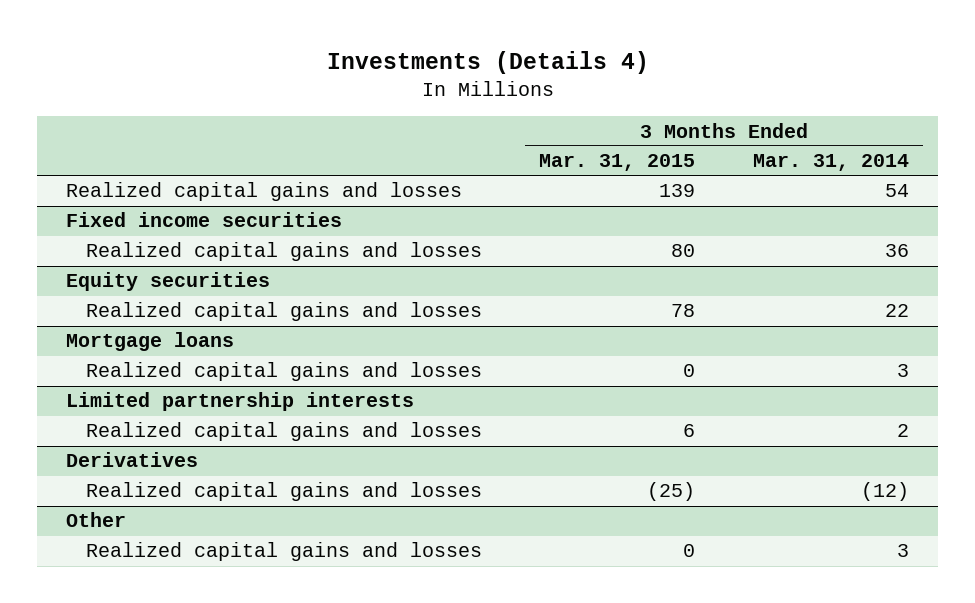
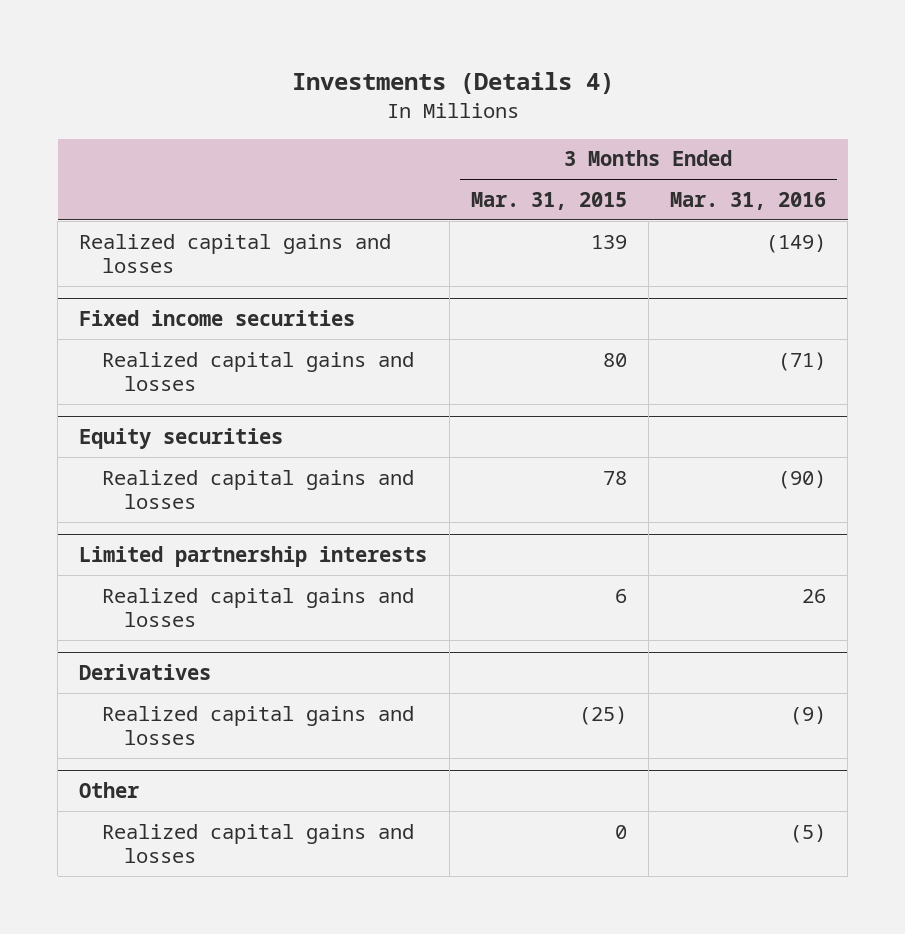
- | 3 Months Ended Mar. 31, 2015 | 3 Months Ended Mar. 31, 2014
+ | 3 Months Ended Mar. 31, 2015 | 3 Months Ended Mar. 31, 2016
- Mortgage loans
- Realized capital gains and losses | 0 | 3

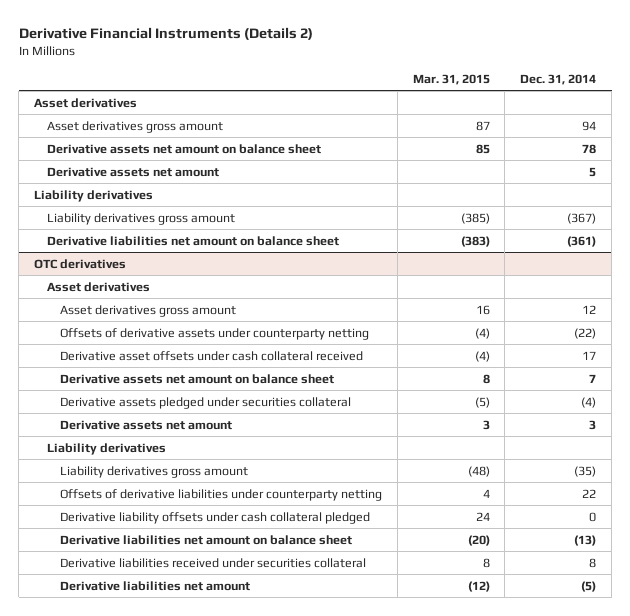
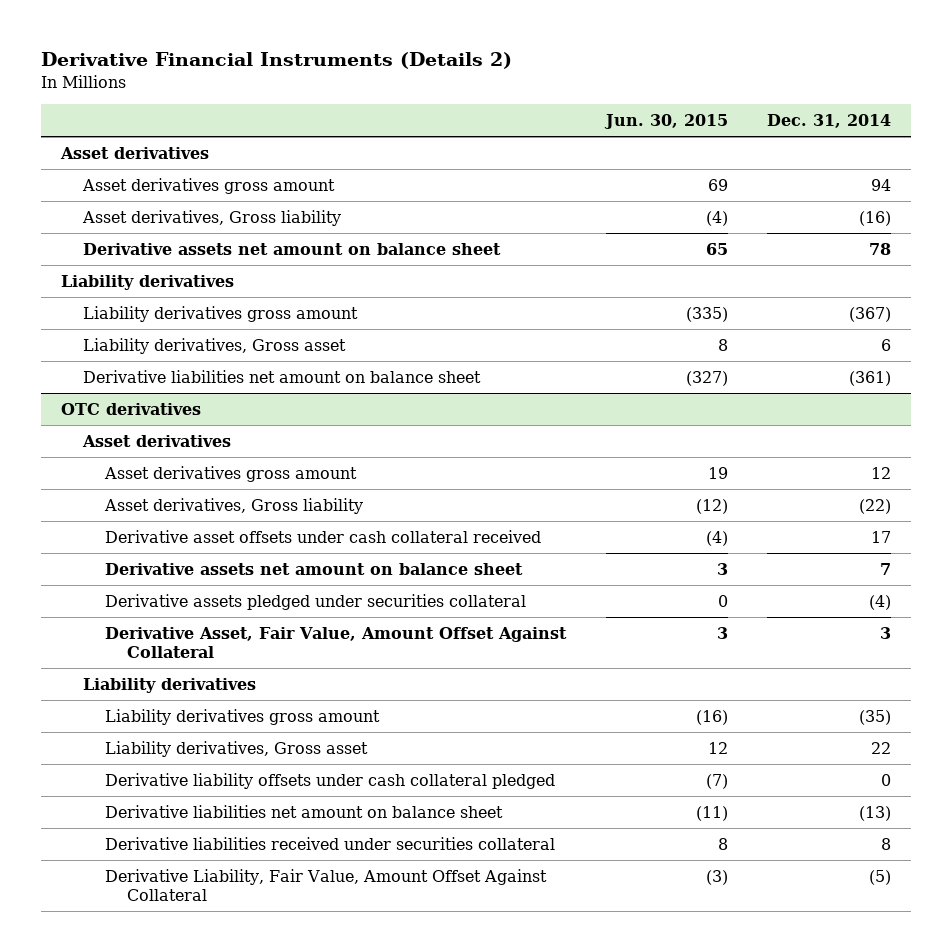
- | Mar. 31, 2015 | Dec. 31, 2014
+ | Jun. 30, 2015 | Dec. 31, 2014
+ Asset derivatives, Gross liability | (4) | (16)
- Derivative assets net amount | | 5
+ Liability derivatives, Gross asset | 8 | 6
@ OTC derivatives
- Offsets of derivative assets under counterparty netting | (4) | (22)
+ Asset derivatives, Gross liability | (12) | (22)
- Derivative assets net amount | 3 | 3
+ Derivative Asset, Fair Value, Amount Offset Against Collateral | 3 | 3
- Offsets of derivative liabilities under counterparty netting | 4 | 22
+ Liability derivatives, Gross asset | 12 | 22
- Derivative liabilities net amount | (12) | (5)
+ Derivative Liability, Fair Value, Amount Offset Against Collateral | (3) | (5)

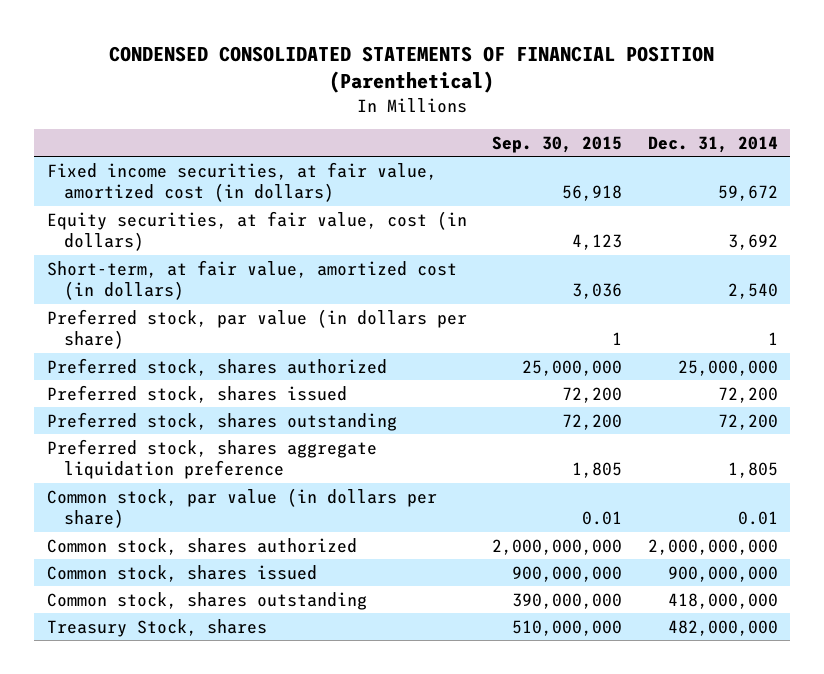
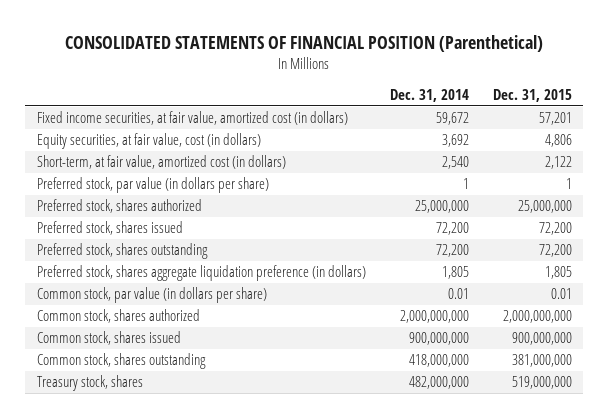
- CONDENSED CONSOLIDATED STATEMENTS OF FINANCIAL POSITION (Parenthetical)
+ CONSOLIDATED STATEMENTS OF FINANCIAL POSITION (Parenthetical)
- | Sep. 30, 2015 | Dec. 31, 2014
+ | Dec. 31, 2014 | Dec. 31, 2015
- Preferred stock, shares aggregate liquidation preference | 1,805 | 1,805
+ Preferred stock, shares aggregate liquidation preference (in dollars) | 1,805 | 1,805
- Treasury Stock, shares | 510,000,000 | 482,000,000
+ Treasury stock, shares | 482,000,000 | 519,000,000

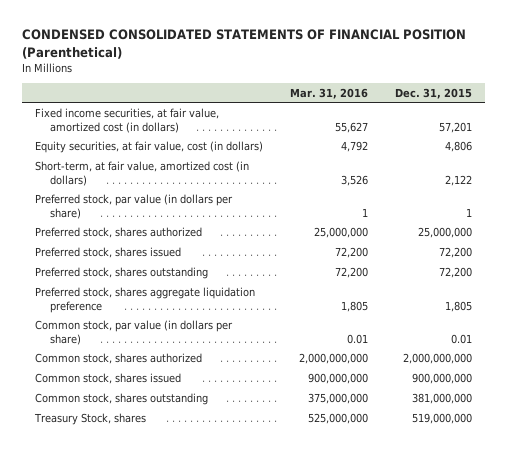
- CONSOLIDATED STATEMENTS OF FINANCIAL POSITION (Parenthetical)
+ CONDENSED CONSOLIDATED STATEMENTS OF FINANCIAL POSITION (Parenthetical)
- | Dec. 31, 2014 | Dec. 31, 2015
+ | Mar. 31, 2016 | Dec. 31, 2015
- Preferred stock, shares aggregate liquidation preference (in dollars) | 1,805 | 1,805
+ Preferred stock, shares aggregate liquidation preference | 1,805 | 1,805
- Treasury stock, shares | 482,000,000 | 519,000,000
+ Treasury Stock, shares | 525,000,000 | 519,000,000

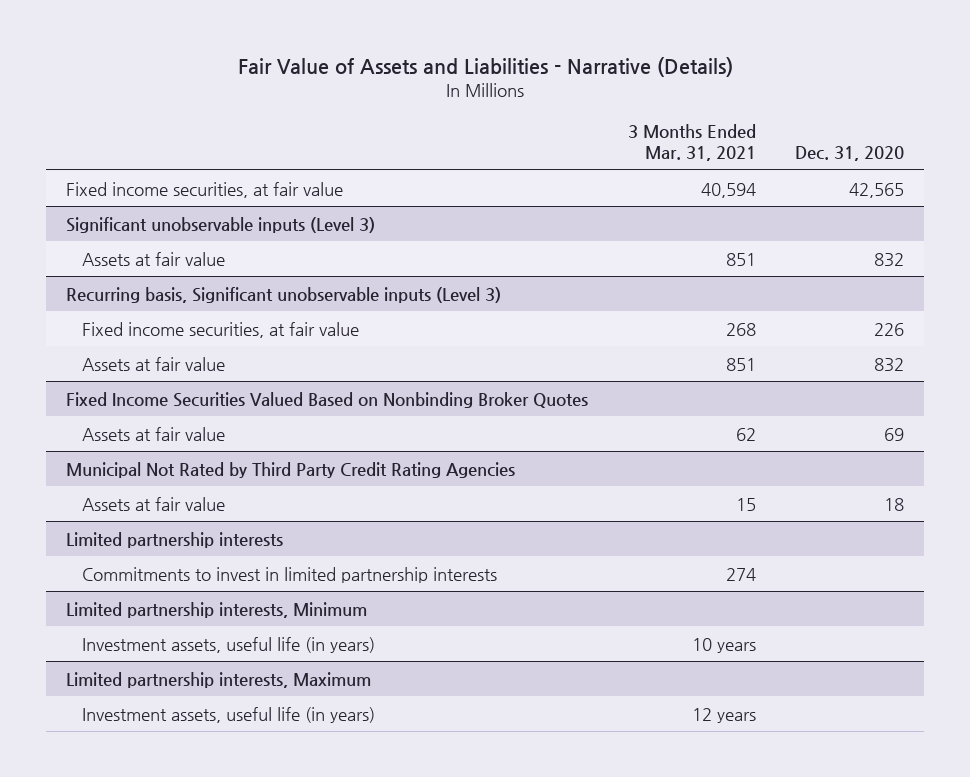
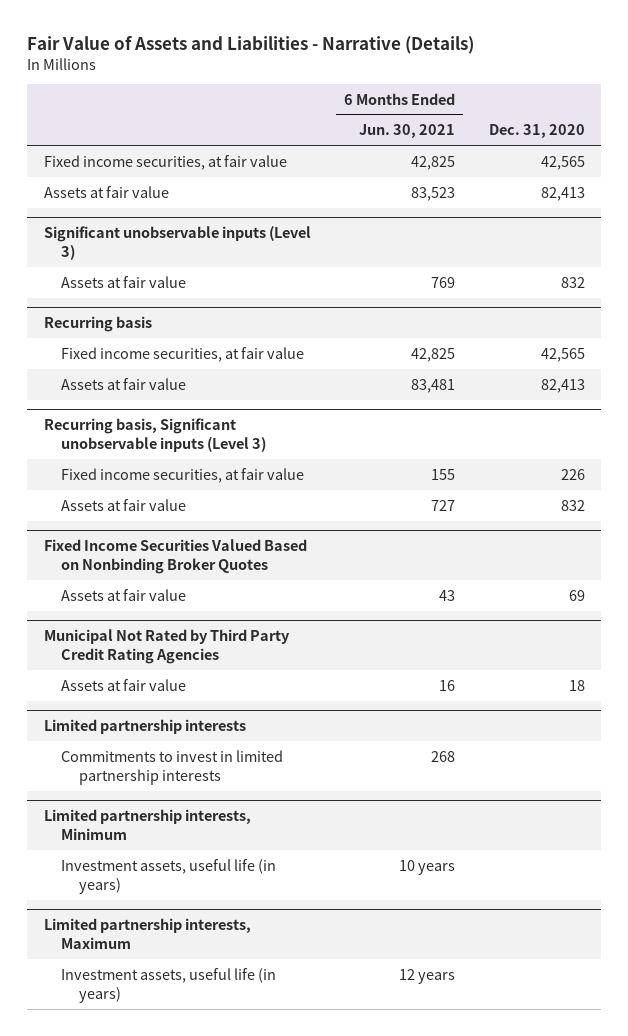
- | 3 Months Ended Mar. 31, 2021 | Dec. 31, 2020
+ | 6 Months Ended Jun. 30, 2021 | Dec. 31, 2020
+ Assets at fair value | 83,523 | 82,413
+ Recurring basis
+ Fixed income securities, at fair value | 42,825 | 42,565
+ Assets at fair value | 83,481 | 82,413

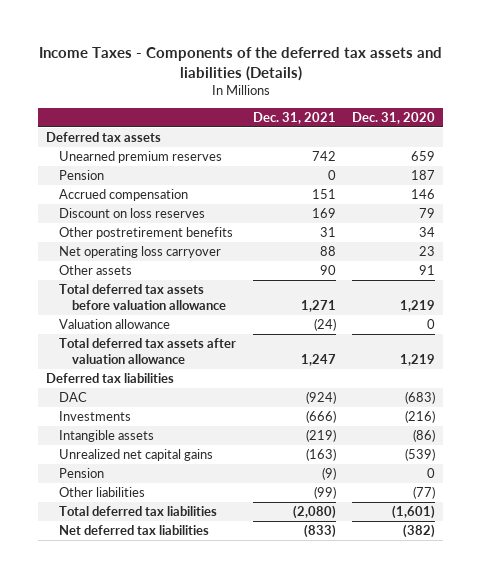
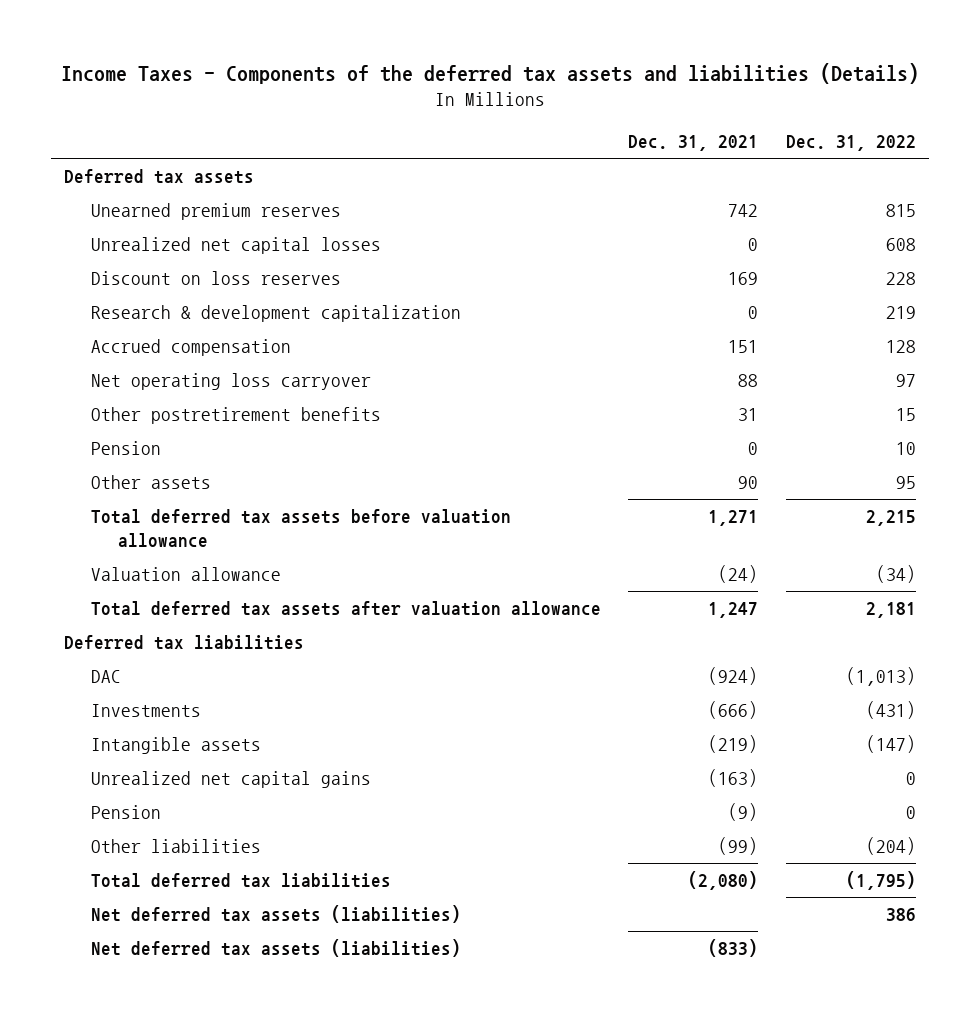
- | Dec. 31, 2021 | Dec. 31, 2020
+ | Dec. 31, 2021 | Dec. 31, 2022
+ Unrealized net capital losses | 0 | 608
+ Research & development capitalization | 0 | 219
moved down: Accrued compensation | 151 | 128
moved down: Other postretirement benefits | 31 | 15
moved down: Pension | 0 | 10
- Net deferred tax liabilities | (833) | (382)
+ Net deferred tax assets (liabilities) | | 386
+ Net deferred tax assets (liabilities) | (833) |

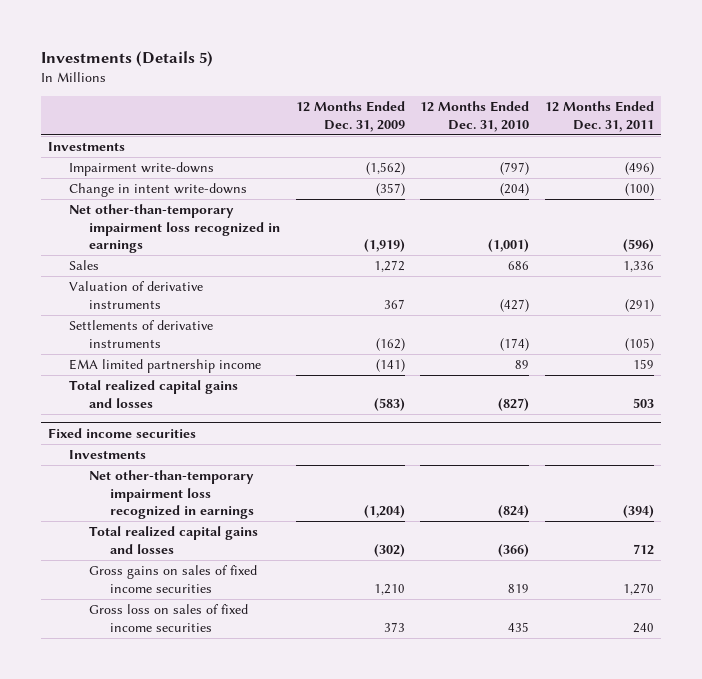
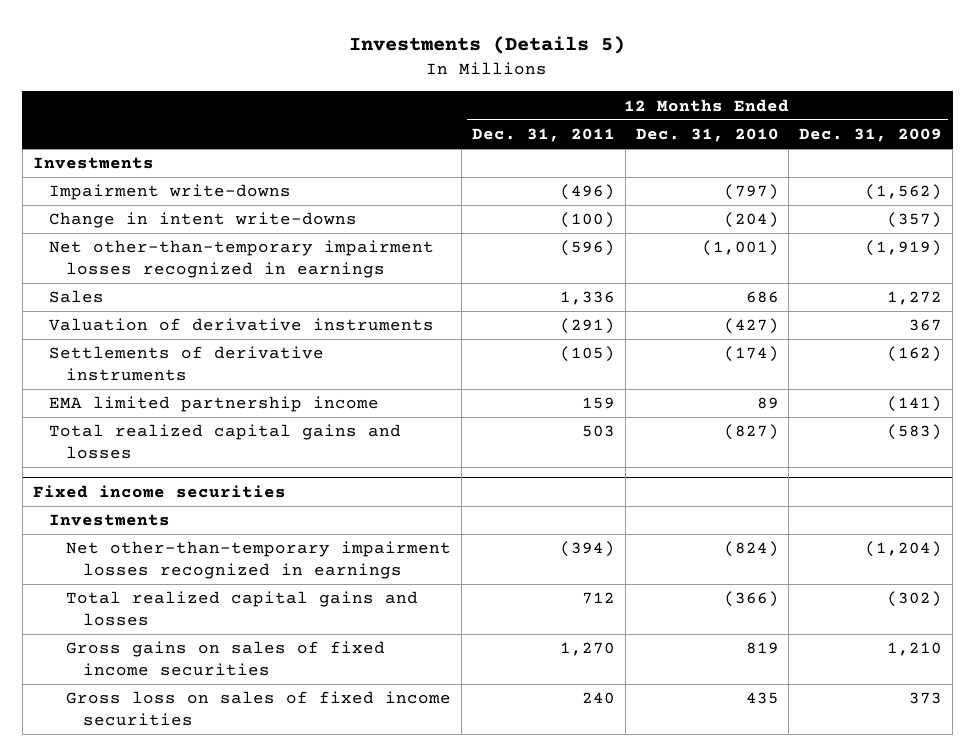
- | 12 Months Ended Dec. 31, 2009 | 12 Months Ended Dec. 31, 2010 | 12 Months Ended Dec. 31, 2011
+ | 12 Months Ended Dec. 31, 2011 | 12 Months Ended Dec. 31, 2010 | 12 Months Ended Dec. 31, 2009
- Net other-than-temporary impairment loss recognized in earnings | (1,919) | (1,001) | (596)
+ Net other-than-temporary impairment losses recognized in earnings | (596) | (1,001) | (1,919)
@ Fixed income securities
- Net other-than-temporary impairment loss recognized in earnings | (1,204) | (824) | (394)
+ Net other-than-temporary impairment losses recognized in earnings | (394) | (824) | (1,204)

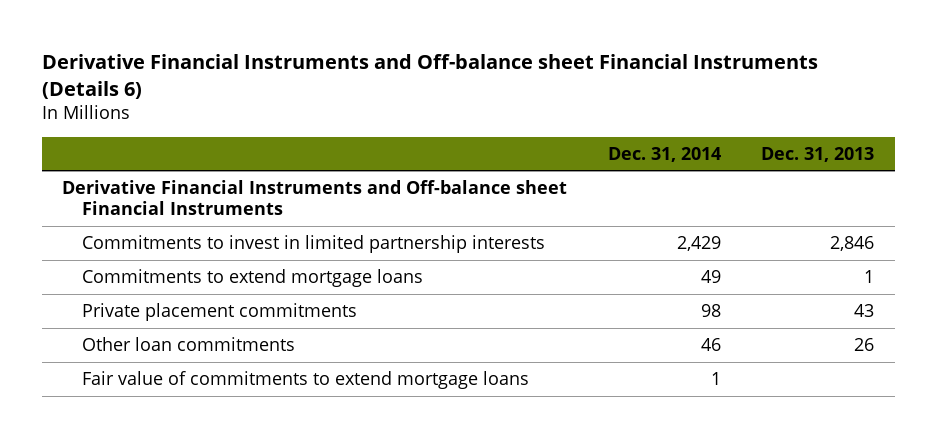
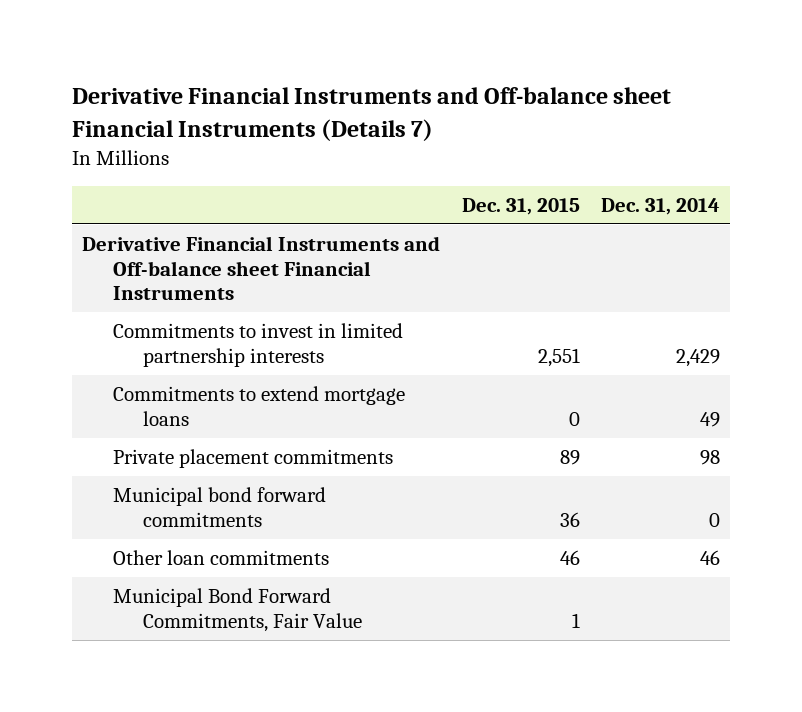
- Derivative Financial Instruments and Off-balance sheet Financial Instruments (Details 6)
+ Derivative Financial Instruments and Off-balance sheet Financial Instruments (Details 7)
- | Dec. 31, 2014 | Dec. 31, 2013
+ | Dec. 31, 2015 | Dec. 31, 2014
+ Municipal bond forward commitments | 36 | 0
- Fair value of commitments to extend mortgage loans | 1 |
+ Municipal Bond Forward Commitments, Fair Value | 1 |

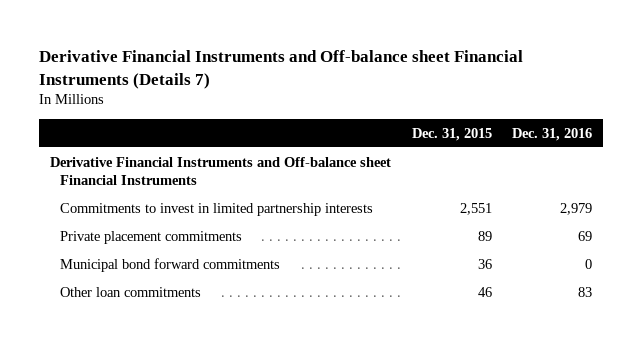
- | Dec. 31, 2015 | Dec. 31, 2014
+ | Dec. 31, 2015 | Dec. 31, 2016
- Commitments to extend mortgage loans | 0 | 49
- Municipal Bond Forward Commitments, Fair Value | 1 |

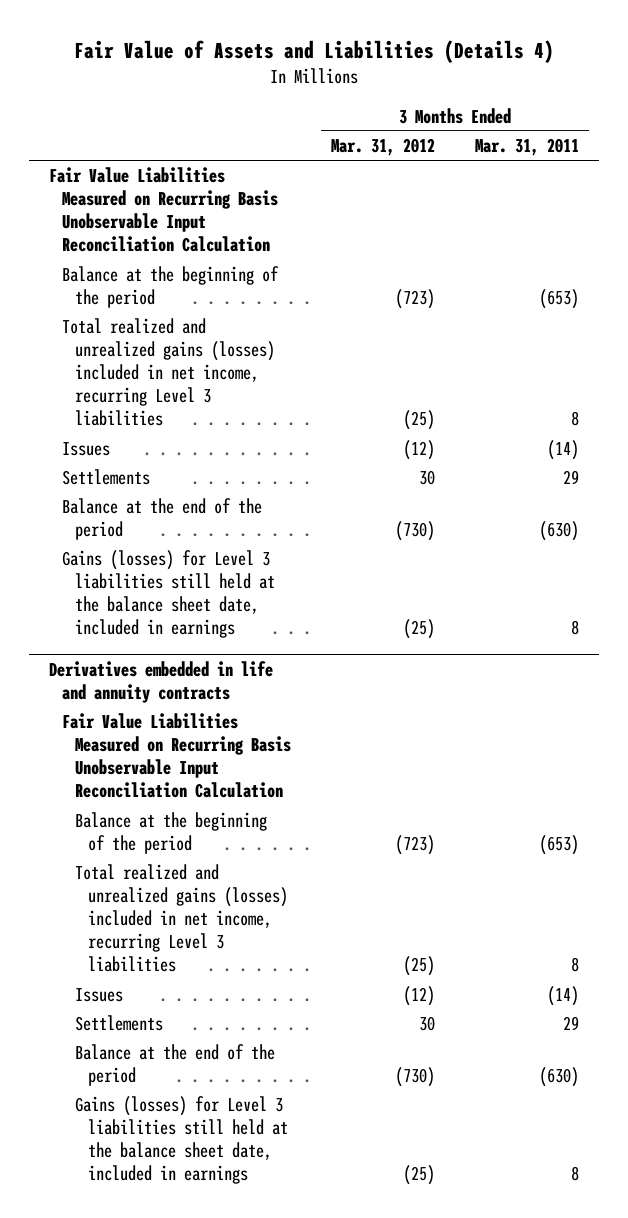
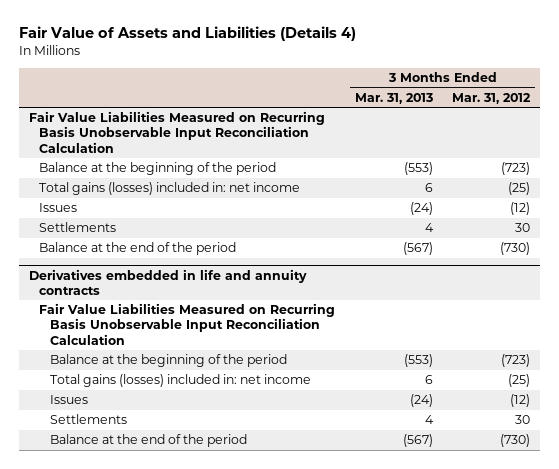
- | 3 Months Ended Mar. 31, 2012 | 3 Months Ended Mar. 31, 2011
+ | 3 Months Ended Mar. 31, 2013 | 3 Months Ended Mar. 31, 2012
- Total realized and unrealized gains (losses) included in net income, recurring Level 3 liabilities | (25) | 8
+ Total gains (losses) included in: net income | 6 | (25)
- Gains (losses) for Level 3 liabilities still held at the balance sheet date, included in earnings | (25) | 8
@ Derivatives embedded in life and annuity contracts
- Total realized and unrealized gains (losses) included in net income, recurring Level 3 liabilities | (25) | 8
+ Total gains (losses) included in: net income | 6 | (25)
- Gains (losses) for Level 3 liabilities still held at the balance sheet date, included in earnings | (25) | 8

